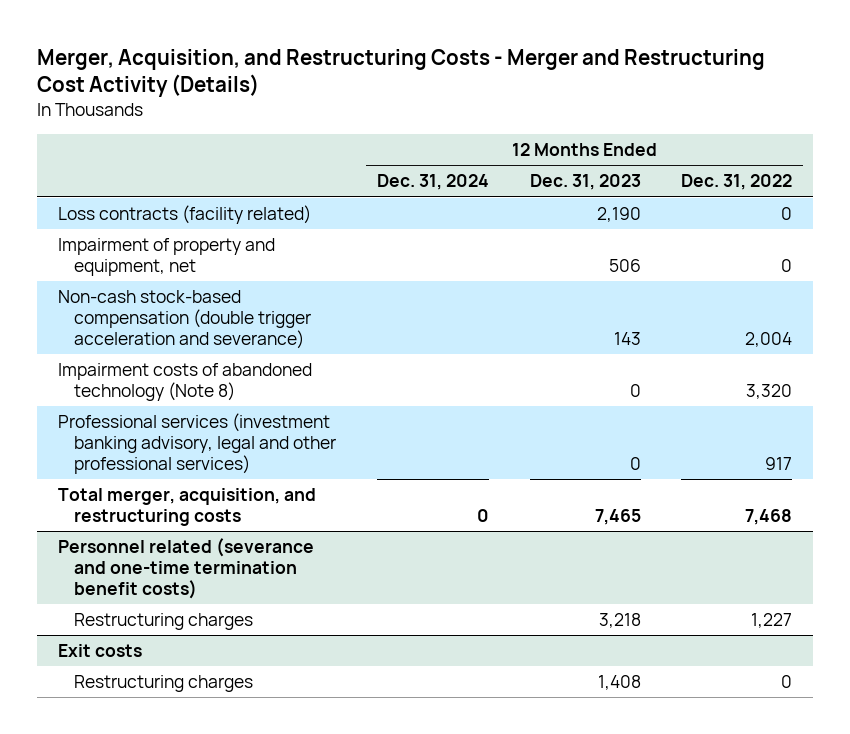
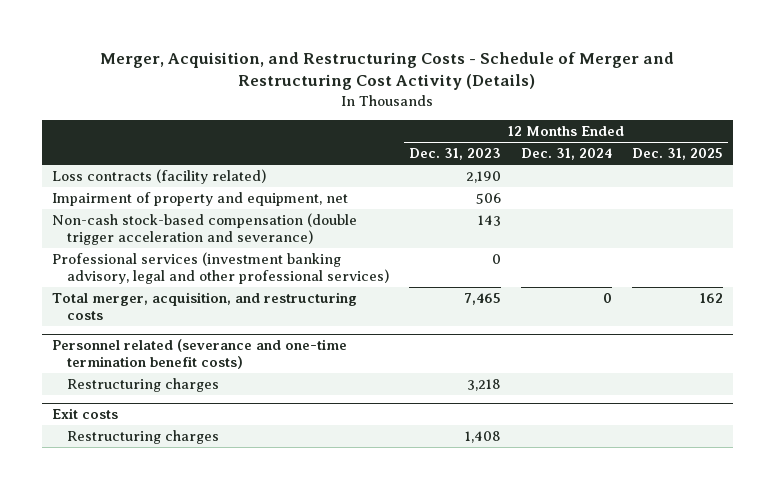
- Merger, Acquisition, and Restructuring Costs - Merger and Restructuring Cost Activity (Details)
+ Merger, Acquisition, and Restructuring Costs - Schedule of Merger and Restructuring Cost Activity (Details)
- | 12 Months Ended Dec. 31, 2024 | 12 Months Ended Dec. 31, 2023 | 12 Months Ended Dec. 31, 2022
+ | 12 Months Ended Dec. 31, 2023 | 12 Months Ended Dec. 31, 2024 | 12 Months Ended Dec. 31, 2025
- Impairment costs of abandoned technology (Note 8) | | 0 | 3,320

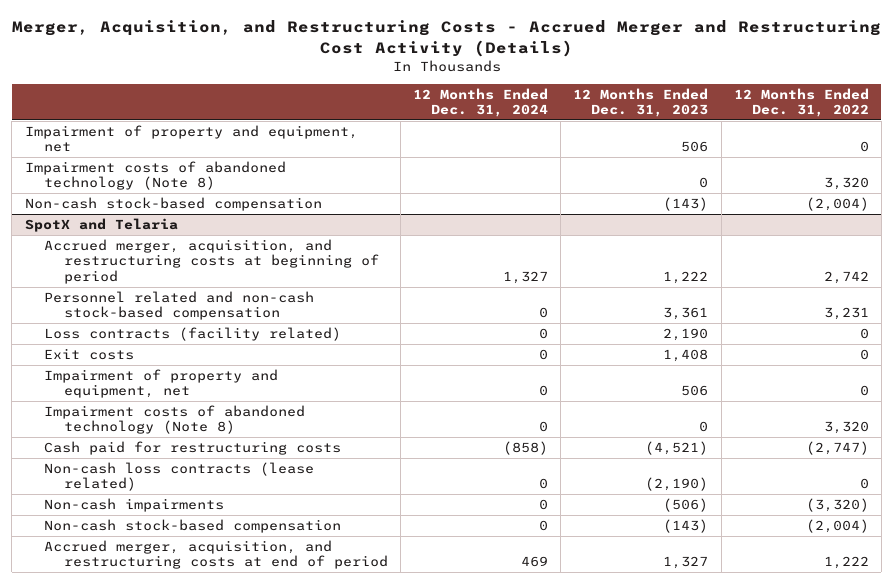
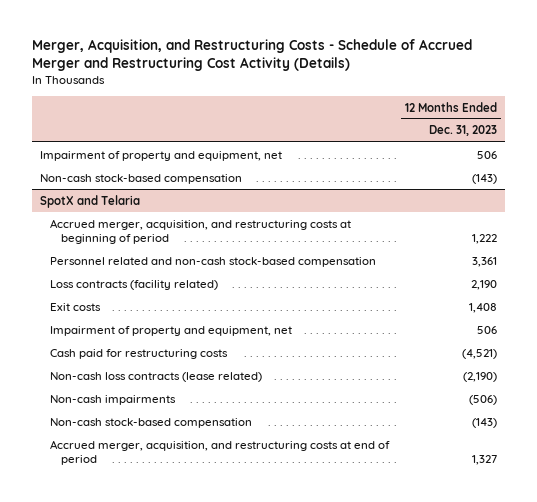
- Merger, Acquisition, and Restructuring Costs - Accrued Merger and Restructuring Cost Activity (Details)
+ Merger, Acquisition, and Restructuring Costs - Schedule of Accrued Merger and Restructuring Cost Activity (Details)
- | 12 Months Ended Dec. 31, 2024 | 12 Months Ended Dec. 31, 2023 | 12 Months Ended Dec. 31, 2022
+ | 12 Months Ended Dec. 31, 2023
- Impairment costs of abandoned technology (Note 8) | | 0 | 3,320
@ SpotX and Telaria
- Impairment costs of abandoned technology (Note 8) | 0 | 0 | 3,320

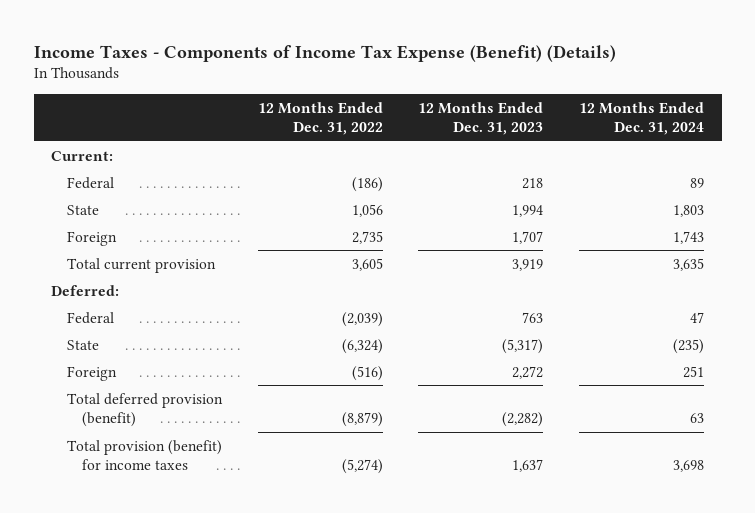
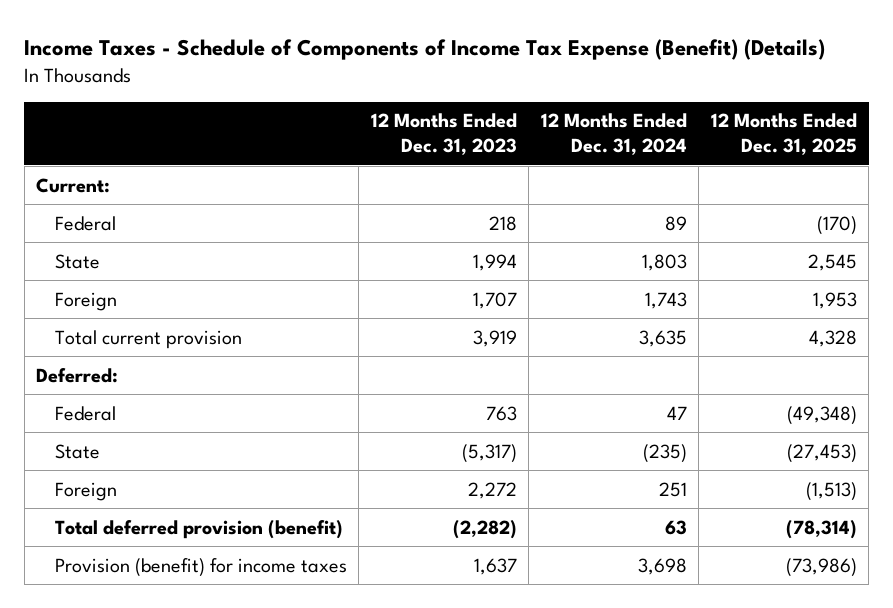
- Income Taxes - Components of Income Tax Expense (Benefit) (Details)
+ Income Taxes - Schedule of Components of Income Tax Expense (Benefit) (Details)
- | 12 Months Ended Dec. 31, 2022 | 12 Months Ended Dec. 31, 2023 | 12 Months Ended Dec. 31, 2024
+ | 12 Months Ended Dec. 31, 2023 | 12 Months Ended Dec. 31, 2024 | 12 Months Ended Dec. 31, 2025
- Total provision (benefit) for income taxes | (5,274) | 1,637 | 3,698
+ Provision (benefit) for income taxes | 1,637 | 3,698 | (73,986)

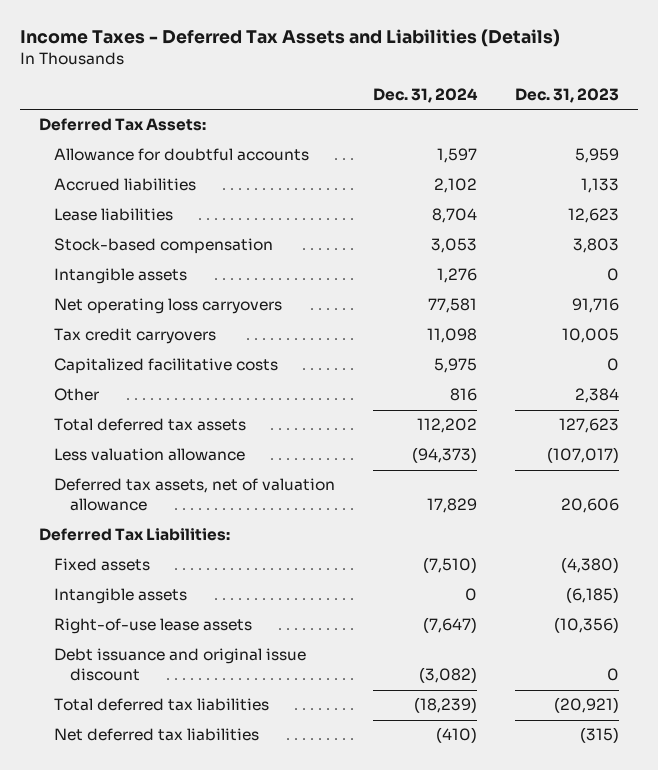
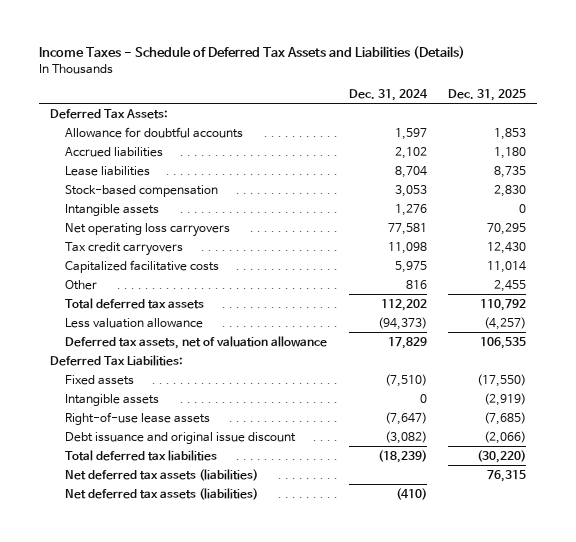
- Income Taxes - Deferred Tax Assets and Liabilities (Details)
+ Income Taxes - Schedule of Deferred Tax Assets and Liabilities (Details)
- | Dec. 31, 2024 | Dec. 31, 2023
+ | Dec. 31, 2024 | Dec. 31, 2025
- Net deferred tax liabilities | (410) | (315)
+ Net deferred tax assets (liabilities) | | 76,315
+ Net deferred tax assets (liabilities) | (410) |

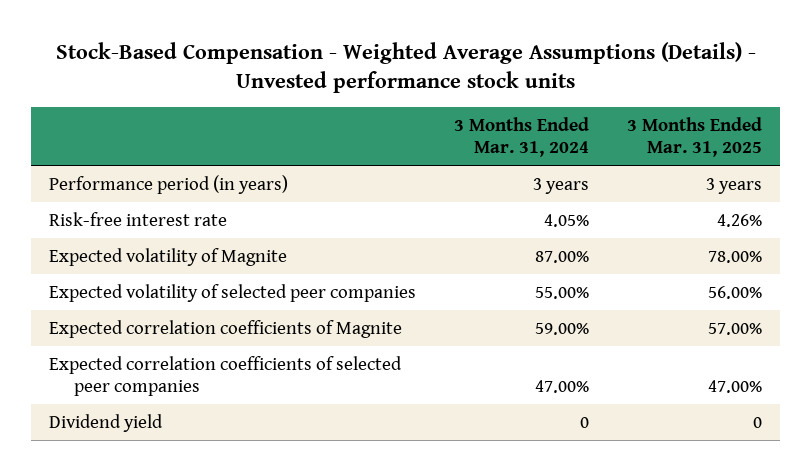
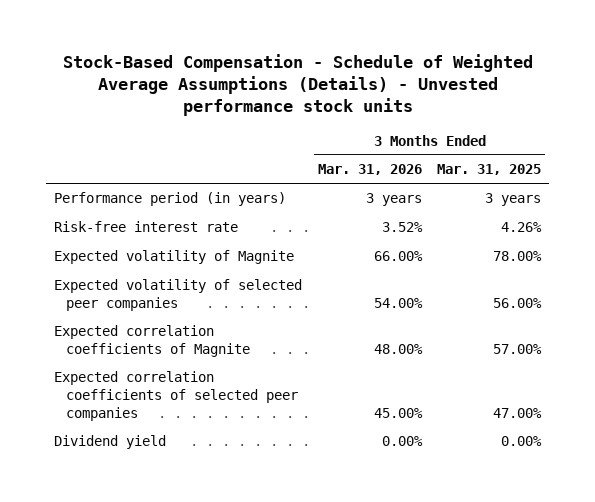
- Stock-Based Compensation - Weighted Average Assumptions (Details) - Unvested performance stock units
+ Stock-Based Compensation - Schedule of Weighted Average Assumptions (Details) - Unvested performance stock units
- | 3 Months Ended Mar. 31, 2024 | 3 Months Ended Mar. 31, 2025
+ | 3 Months Ended Mar. 31, 2026 | 3 Months Ended Mar. 31, 2025
- Dividend yield | 0 | 0
+ Dividend yield | 0.00% | 0.00%

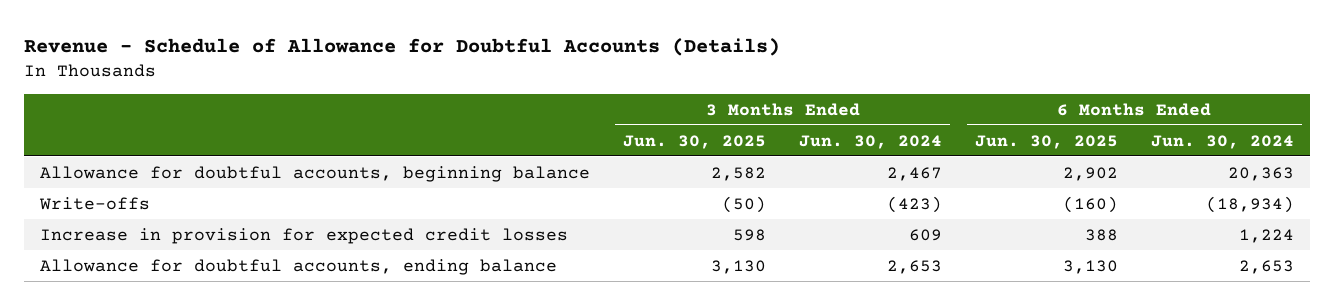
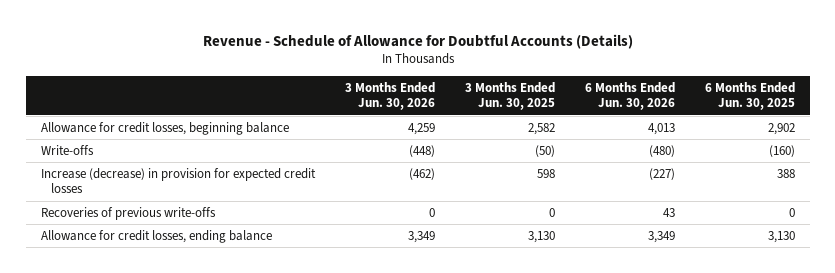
- | 3 Months Ended Jun. 30, 2025 | 3 Months Ended Jun. 30, 2024 | 6 Months Ended Jun. 30, 2025 | 6 Months Ended Jun. 30, 2024
+ | 3 Months Ended Jun. 30, 2026 | 3 Months Ended Jun. 30, 2025 | 6 Months Ended Jun. 30, 2026 | 6 Months Ended Jun. 30, 2025
- Allowance for doubtful accounts, beginning balance | 2,582 | 2,467 | 2,902 | 20,363
+ Allowance for credit losses, beginning balance | 4,259 | 2,582 | 4,013 | 2,902
- Increase in provision for expected credit losses | 598 | 609 | 388 | 1,224
- Allowance for doubtful accounts, ending balance | 3,130 | 2,653 | 3,130 | 2,653
+ Increase (decrease) in provision for expected credit losses | (462) | 598 | (227) | 388
+ Recoveries of previous write-offs | 0 | 0 | 43 | 0
+ Allowance for credit losses, ending balance | 3,349 | 3,130 | 3,349 | 3,130

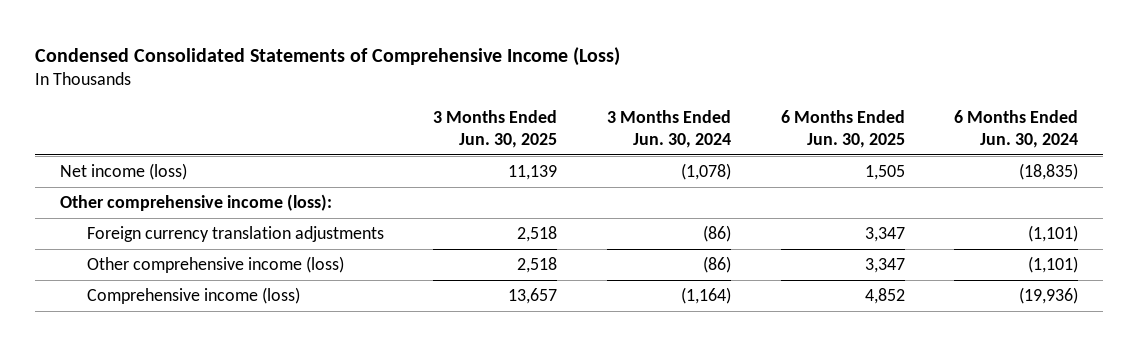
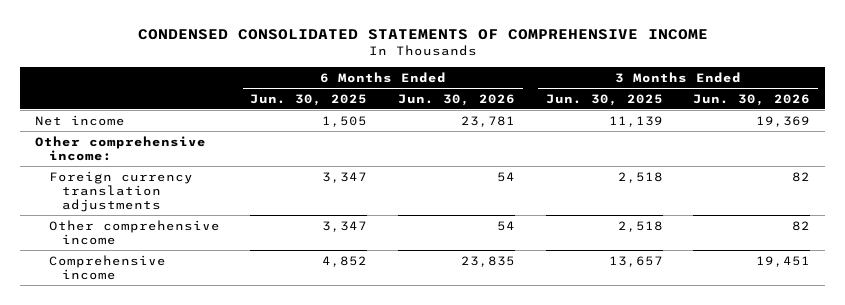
- Condensed Consolidated Statements of Comprehensive Income (Loss)
+ CONDENSED CONSOLIDATED STATEMENTS OF COMPREHENSIVE INCOME
- | 3 Months Ended Jun. 30, 2025 | 3 Months Ended Jun. 30, 2024 | 6 Months Ended Jun. 30, 2025 | 6 Months Ended Jun. 30, 2024
+ | 6 Months Ended Jun. 30, 2025 | 6 Months Ended Jun. 30, 2026 | 3 Months Ended Jun. 30, 2025 | 3 Months Ended Jun. 30, 2026
- Net income (loss) | 11,139 | (1,078) | 1,505 | (18,835)
- Other comprehensive income (loss):
+ Net income | 1,505 | 23,781 | 11,139 | 19,369
+ Other comprehensive income:
- Other comprehensive income (loss) | 2,518 | (86) | 3,347 | (1,101)
- Comprehensive income (loss) | 13,657 | (1,164) | 4,852 | (19,936)
+ Other comprehensive income | 3,347 | 54 | 2,518 | 82
+ Comprehensive income | 4,852 | 23,835 | 13,657 | 19,451

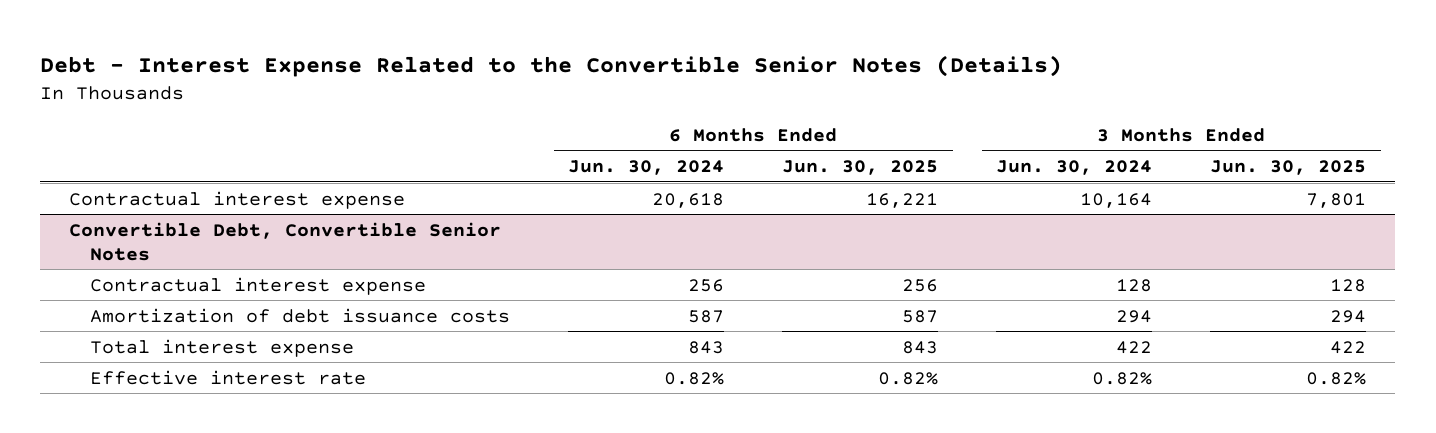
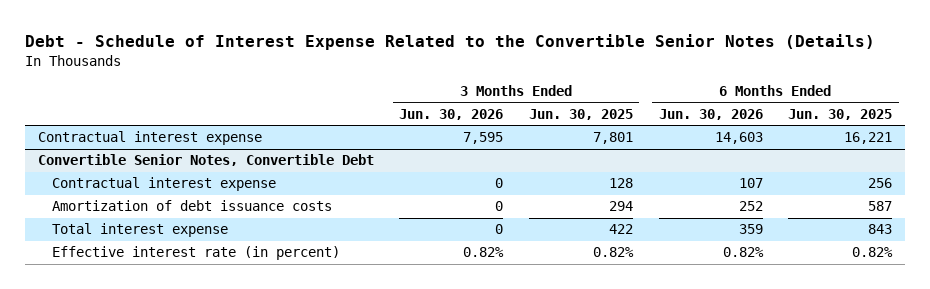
- Debt - Interest Expense Related to the Convertible Senior Notes (Details)
+ Debt - Schedule of Interest Expense Related to the Convertible Senior Notes (Details)
- | 6 Months Ended Jun. 30, 2024 | 6 Months Ended Jun. 30, 2025 | 3 Months Ended Jun. 30, 2024 | 3 Months Ended Jun. 30, 2025
+ | 3 Months Ended Jun. 30, 2026 | 3 Months Ended Jun. 30, 2025 | 6 Months Ended Jun. 30, 2026 | 6 Months Ended Jun. 30, 2025
- Convertible Debt, Convertible Senior Notes
+ Convertible Senior Notes, Convertible Debt
- Effective interest rate | 0.82% | 0.82% | 0.82% | 0.82%
+ Effective interest rate (in percent) | 0.82% | 0.82% | 0.82% | 0.82%

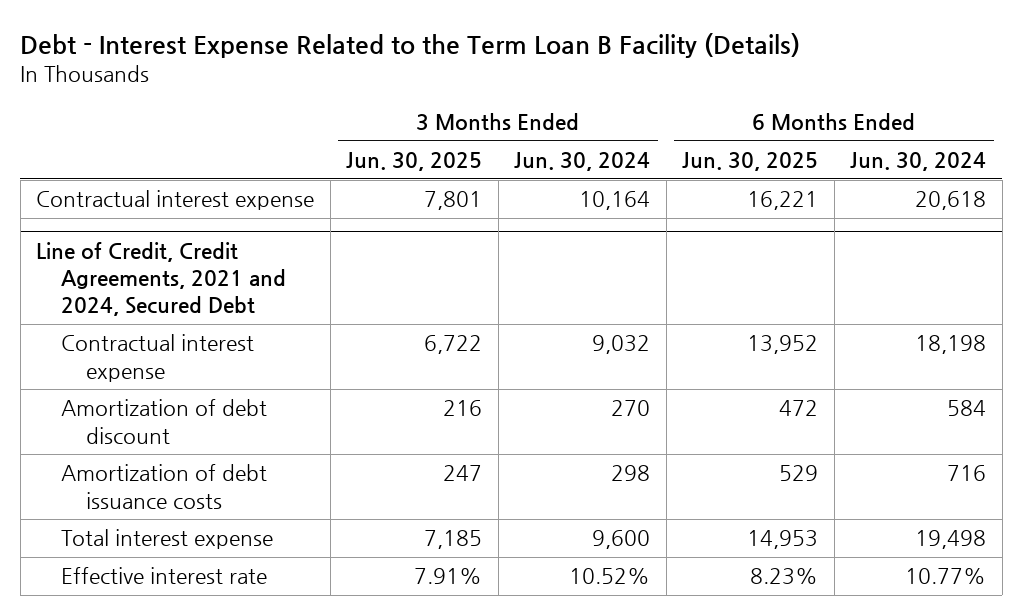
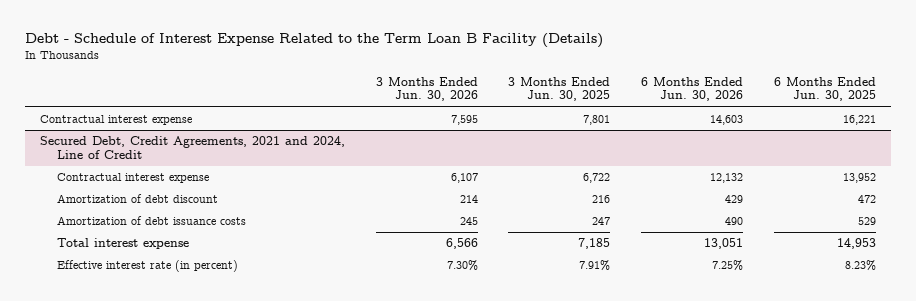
- Debt - Interest Expense Related to the Term Loan B Facility (Details)
+ Debt - Schedule of Interest Expense Related to the Term Loan B Facility (Details)
- | 3 Months Ended Jun. 30, 2025 | 3 Months Ended Jun. 30, 2024 | 6 Months Ended Jun. 30, 2025 | 6 Months Ended Jun. 30, 2024
+ | 3 Months Ended Jun. 30, 2026 | 3 Months Ended Jun. 30, 2025 | 6 Months Ended Jun. 30, 2026 | 6 Months Ended Jun. 30, 2025
- Line of Credit, Credit Agreements, 2021 and 2024, Secured Debt
+ Secured Debt, Credit Agreements, 2021 and 2024, Line of Credit
- Effective interest rate | 7.91% | 10.52% | 8.23% | 10.77%
+ Effective interest rate (in percent) | 7.30% | 7.91% | 7.25% | 8.23%

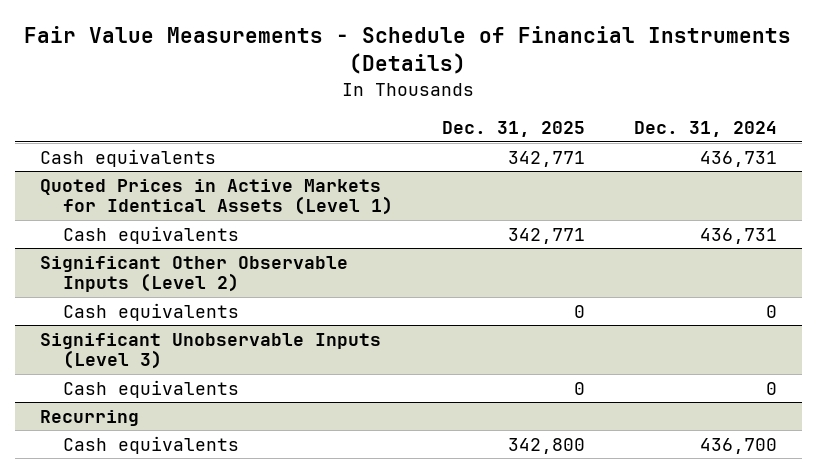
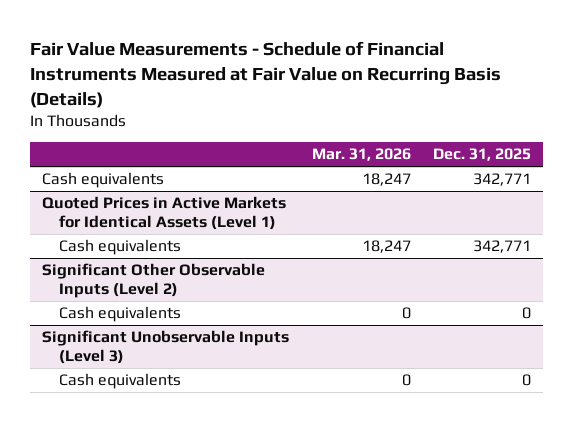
- Fair Value Measurements - Schedule of Financial Instruments (Details)
+ Fair Value Measurements - Schedule of Financial Instruments Measured at Fair Value on Recurring Basis (Details)
- | Dec. 31, 2025 | Dec. 31, 2024
+ | Mar. 31, 2026 | Dec. 31, 2025
- Recurring
- Cash equivalents | 342,800 | 436,700

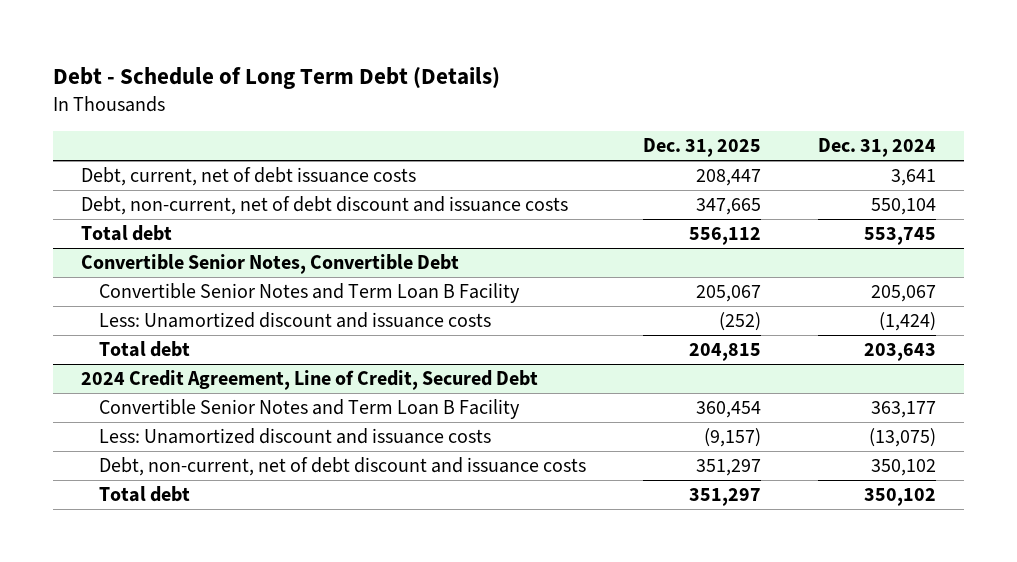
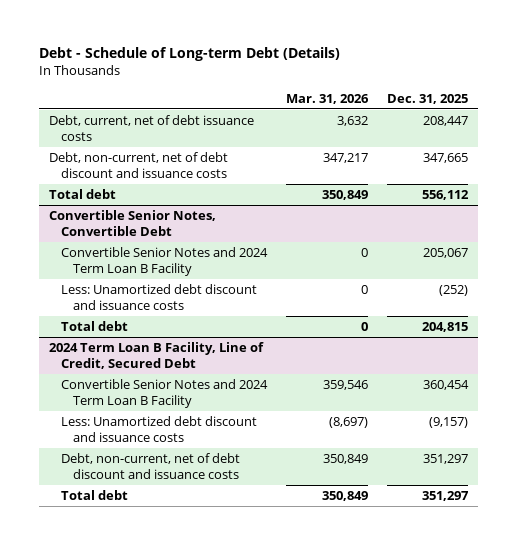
- Debt - Schedule of Long Term Debt (Details)
+ Debt - Schedule of Long-term Debt (Details)
- | Dec. 31, 2025 | Dec. 31, 2024
+ | Mar. 31, 2026 | Dec. 31, 2025
@ Convertible Senior Notes, Convertible Debt
- Convertible Senior Notes and Term Loan B Facility | 205,067 | 205,067
- Less: Unamortized discount and issuance costs | (252) | (1,424)
+ Convertible Senior Notes and 2024 Term Loan B Facility | 0 | 205,067
+ Less: Unamortized debt discount and issuance costs | 0 | (252)
- 2024 Credit Agreement, Line of Credit, Secured Debt
- Convertible Senior Notes and Term Loan B Facility | 360,454 | 363,177
- Less: Unamortized discount and issuance costs | (9,157) | (13,075)
+ 2024 Term Loan B Facility, Line of Credit, Secured Debt
+ Convertible Senior Notes and 2024 Term Loan B Facility | 359,546 | 360,454
+ Less: Unamortized debt discount and issuance costs | (8,697) | (9,157)

